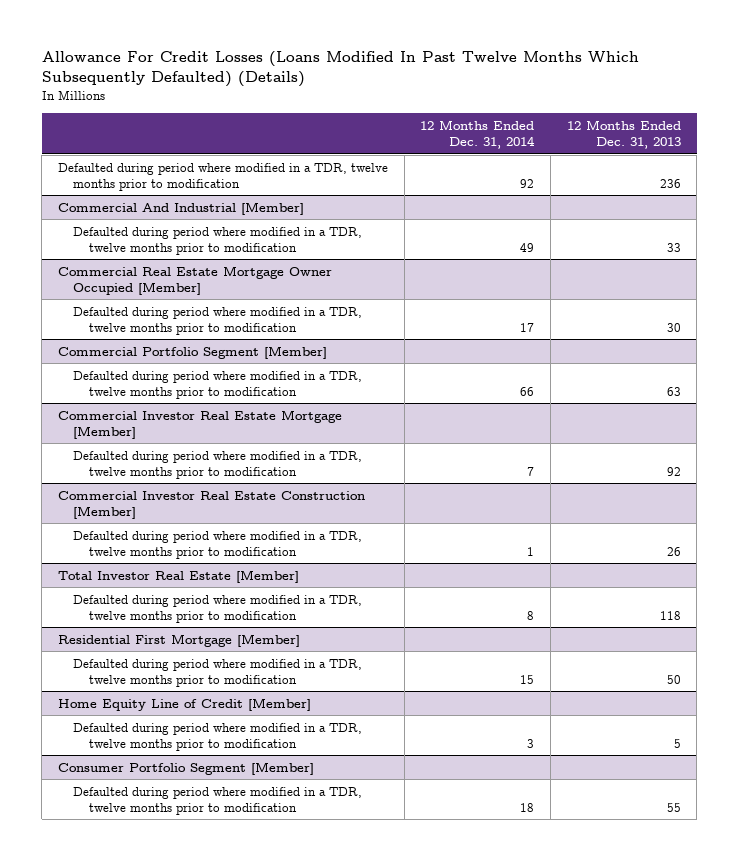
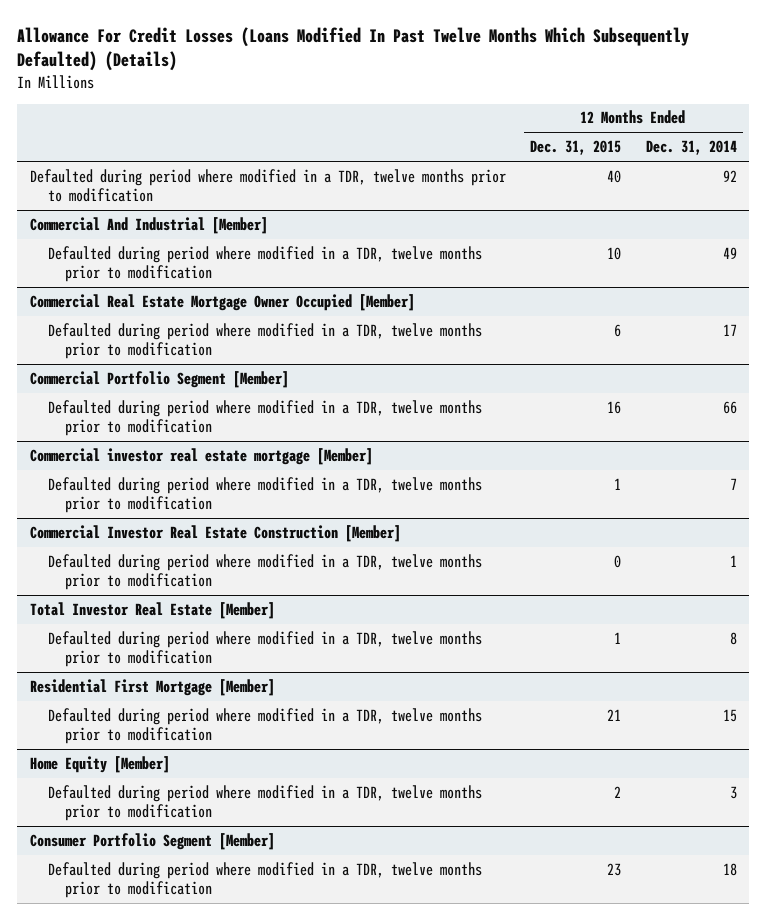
- | 12 Months Ended Dec. 31, 2014 | 12 Months Ended Dec. 31, 2013
+ | 12 Months Ended Dec. 31, 2015 | 12 Months Ended Dec. 31, 2014
- Commercial Investor Real Estate Mortgage [Member]
+ Commercial investor real estate mortgage [Member]
- Home Equity Line of Credit [Member]
+ Home Equity [Member]

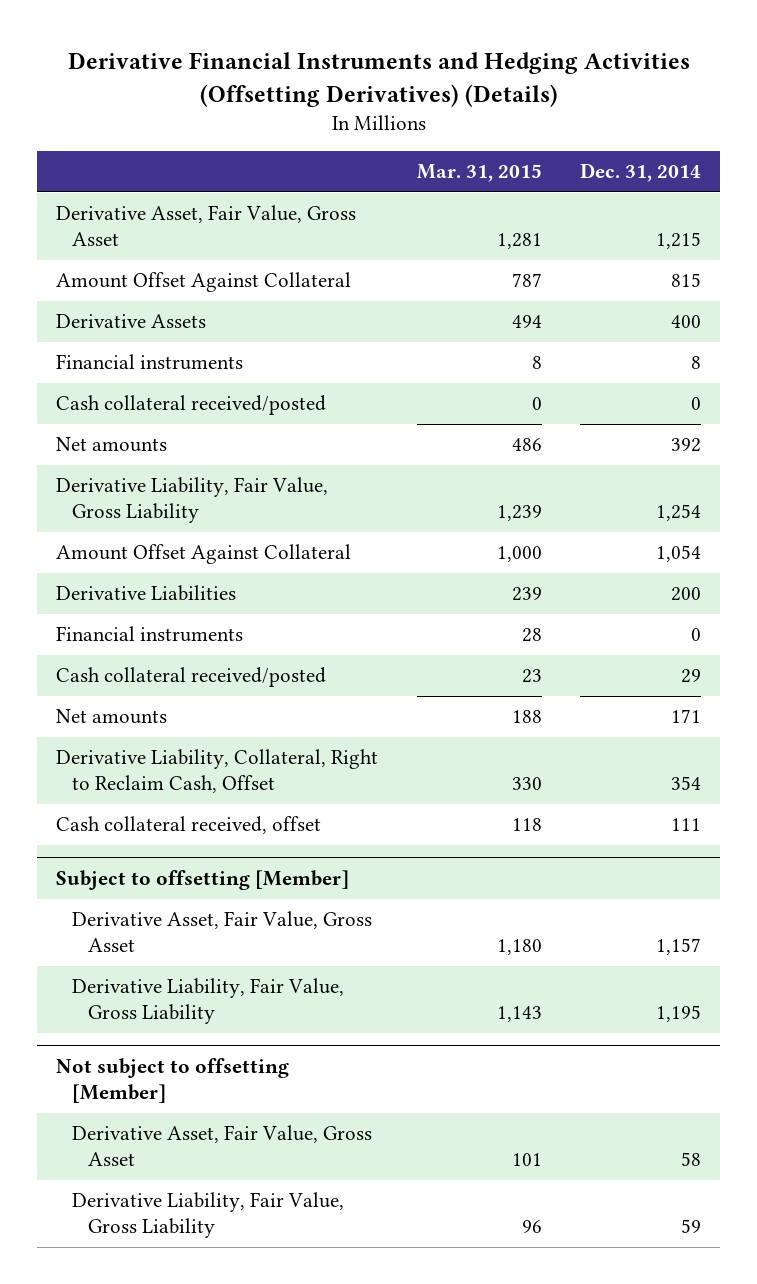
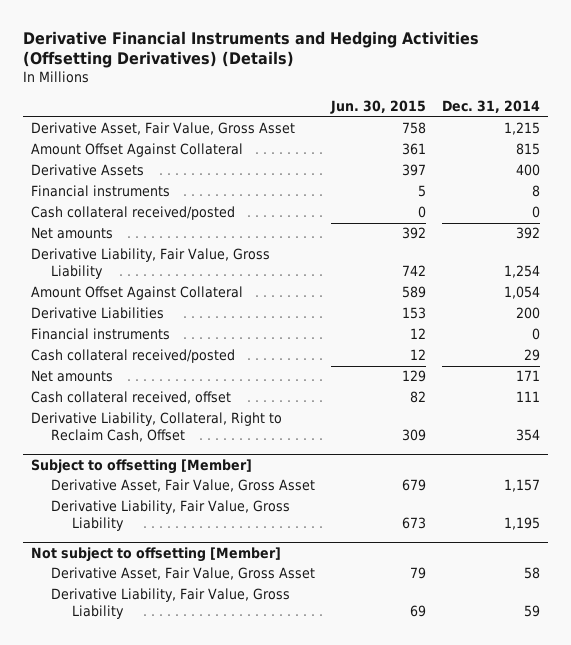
- | Mar. 31, 2015 | Dec. 31, 2014
+ | Jun. 30, 2015 | Dec. 31, 2014
moved down: Derivative Liability, Collateral, Right to Reclaim Cash, Offset | 309 | 354

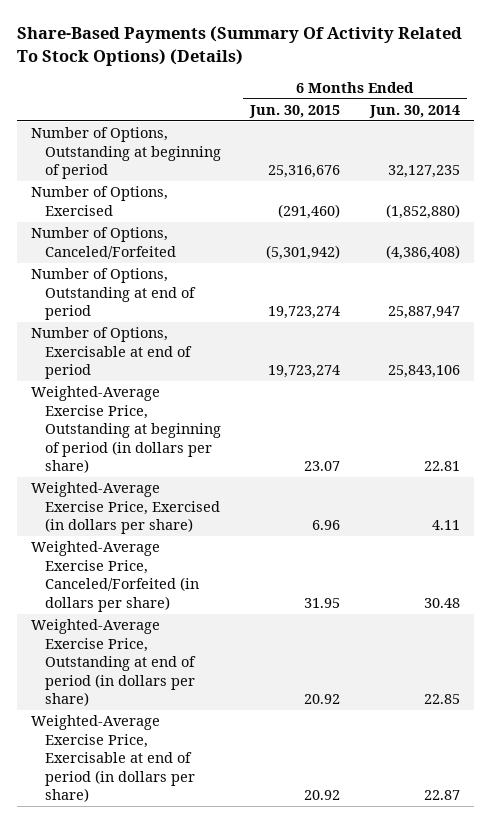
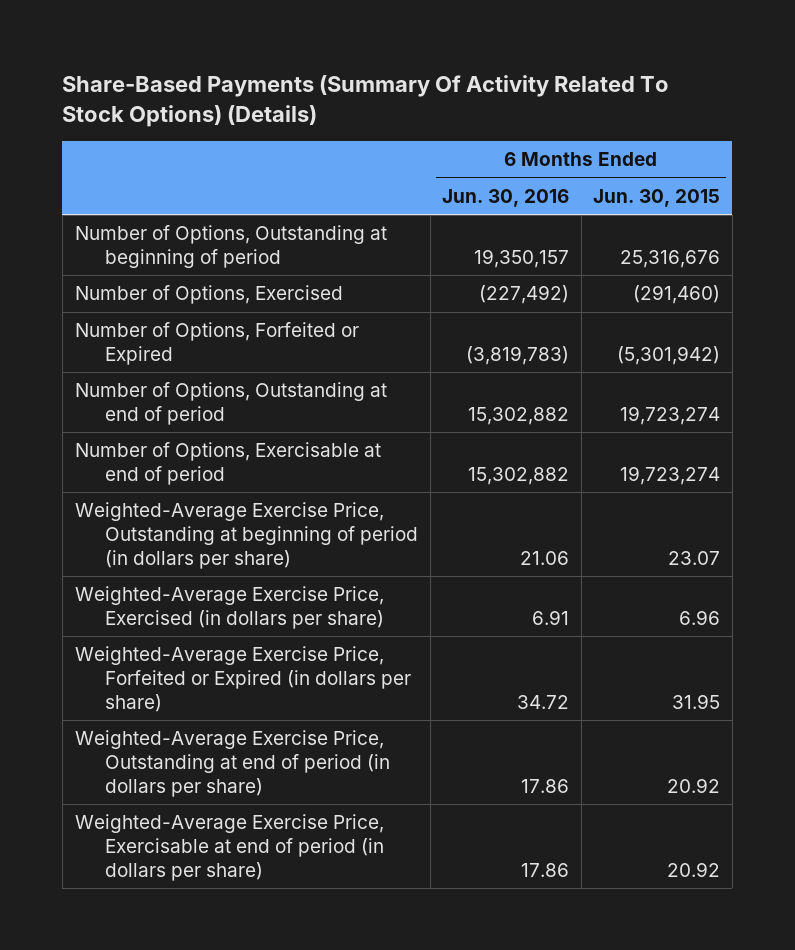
- | 6 Months Ended Jun. 30, 2015 | 6 Months Ended Jun. 30, 2014
+ | 6 Months Ended Jun. 30, 2016 | 6 Months Ended Jun. 30, 2015
- Number of Options, Canceled/Forfeited | (5,301,942) | (4,386,408)
+ Number of Options, Forfeited or Expired | (3,819,783) | (5,301,942)
- Weighted-Average Exercise Price, Canceled/Forfeited (in dollars per share) | 31.95 | 30.48
+ Weighted-Average Exercise Price, Forfeited or Expired (in dollars per share) | 34.72 | 31.95

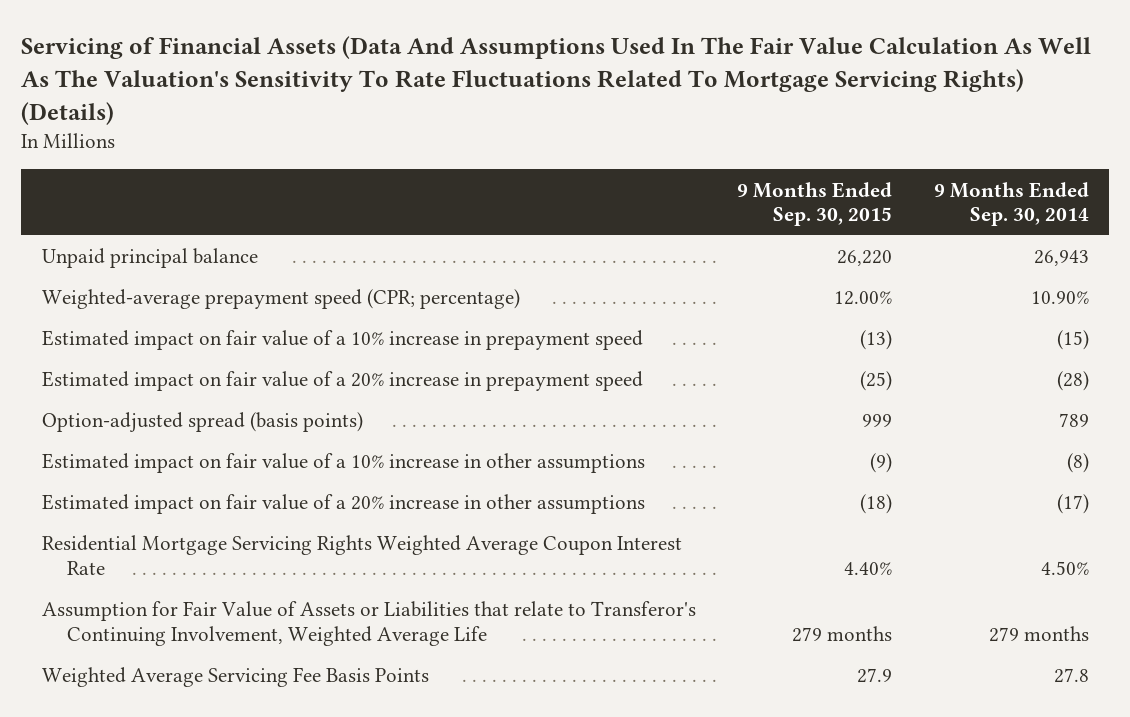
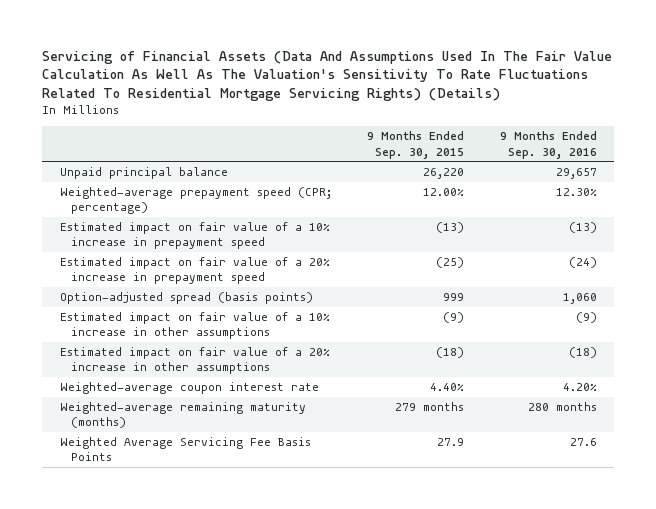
- Servicing of Financial Assets (Data And Assumptions Used In The Fair Value Calculation As Well As The Valuation's Sensitivity To Rate Fluctuations Related To Mortgage Servicing Rights) (Details)
+ Servicing of Financial Assets (Data And Assumptions Used In The Fair Value Calculation As Well As The Valuation's Sensitivity To Rate Fluctuations Related To Residential Mortgage Servicing Rights) (Details)
- | 9 Months Ended Sep. 30, 2015 | 9 Months Ended Sep. 30, 2014
+ | 9 Months Ended Sep. 30, 2015 | 9 Months Ended Sep. 30, 2016
- Residential Mortgage Servicing Rights Weighted Average Coupon Interest Rate | 4.40% | 4.50%
- Assumption for Fair Value of Assets or Liabilities that relate to Transferor's Continuing Involvement, Weighted Average Life | 279 months | 279 months
+ Weighted-average coupon interest rate | 4.40% | 4.20%
+ Weighted-average remaining maturity (months) | 279 months | 280 months

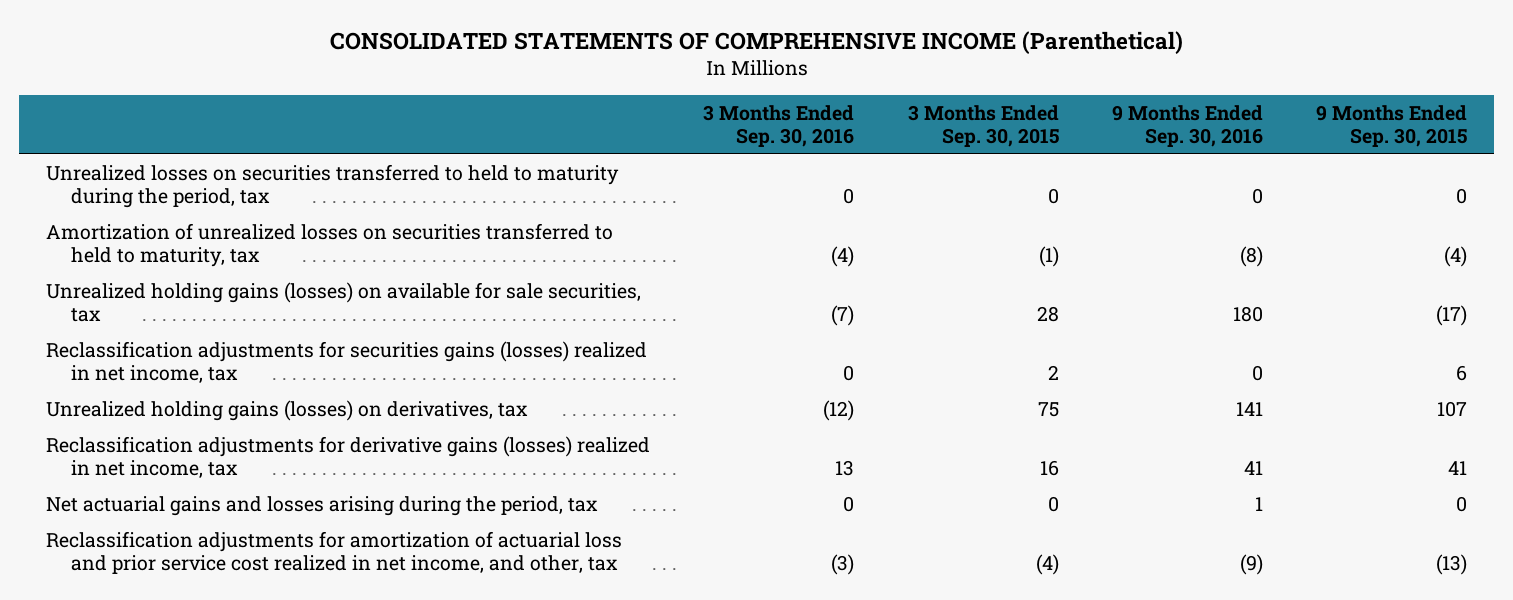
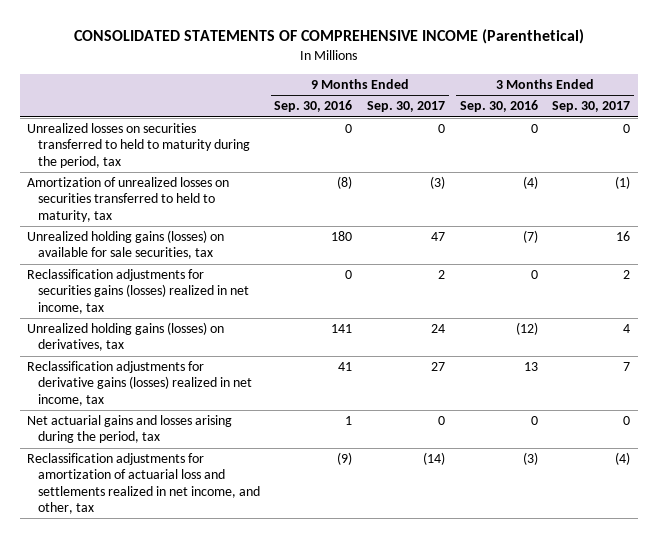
- | 3 Months Ended Sep. 30, 2016 | 3 Months Ended Sep. 30, 2015 | 9 Months Ended Sep. 30, 2016 | 9 Months Ended Sep. 30, 2015
+ | 9 Months Ended Sep. 30, 2016 | 9 Months Ended Sep. 30, 2017 | 3 Months Ended Sep. 30, 2016 | 3 Months Ended Sep. 30, 2017
- Reclassification adjustments for amortization of actuarial loss and prior service cost realized in net income, and other, tax | (3) | (4) | (9) | (13)
+ Reclassification adjustments for amortization of actuarial loss and settlements realized in net income, and other, tax | (9) | (14) | (3) | (4)

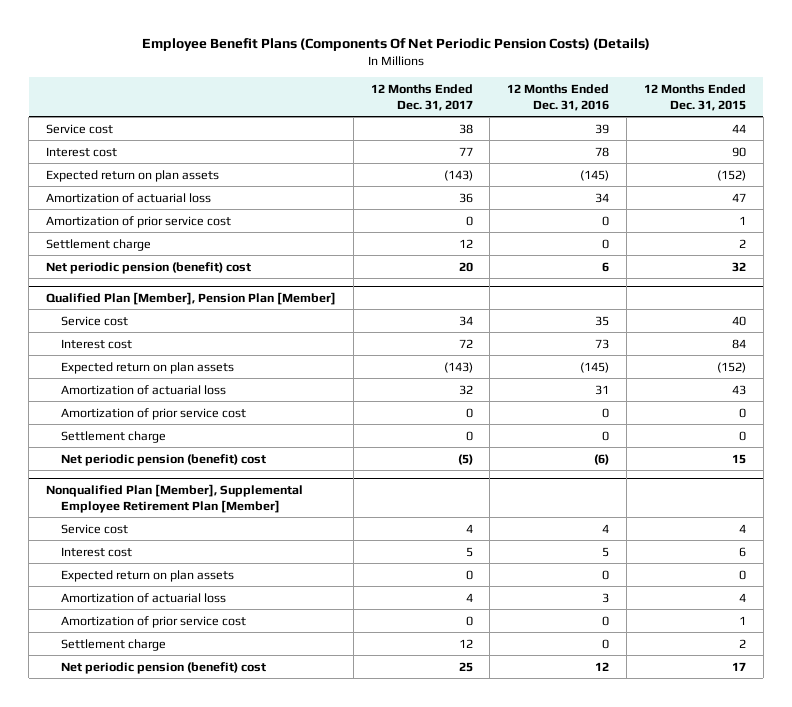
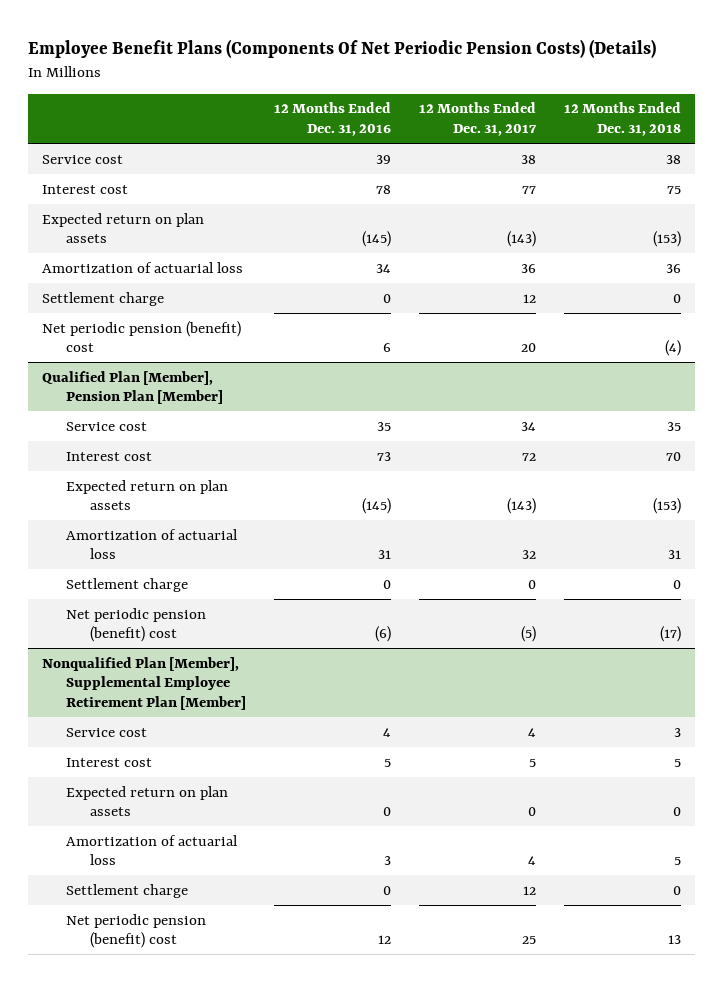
- | 12 Months Ended Dec. 31, 2017 | 12 Months Ended Dec. 31, 2016 | 12 Months Ended Dec. 31, 2015
+ | 12 Months Ended Dec. 31, 2016 | 12 Months Ended Dec. 31, 2017 | 12 Months Ended Dec. 31, 2018
- Amortization of prior service cost | 0 | 0 | 1
@ Qualified Plan [Member], Pension Plan [Member]
- Amortization of prior service cost | 0 | 0 | 0
@ Nonqualified Plan [Member], Supplemental Employee Retirement Plan [Member]
- Amortization of prior service cost | 0 | 0 | 1

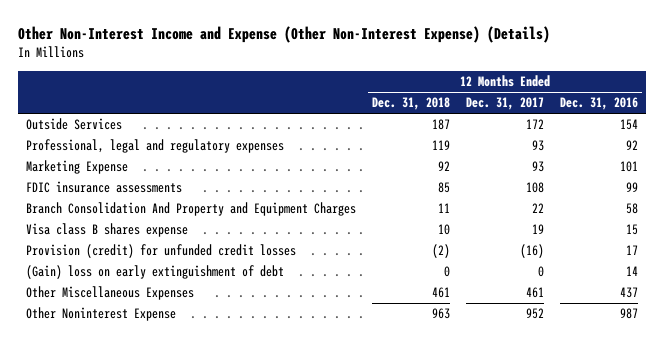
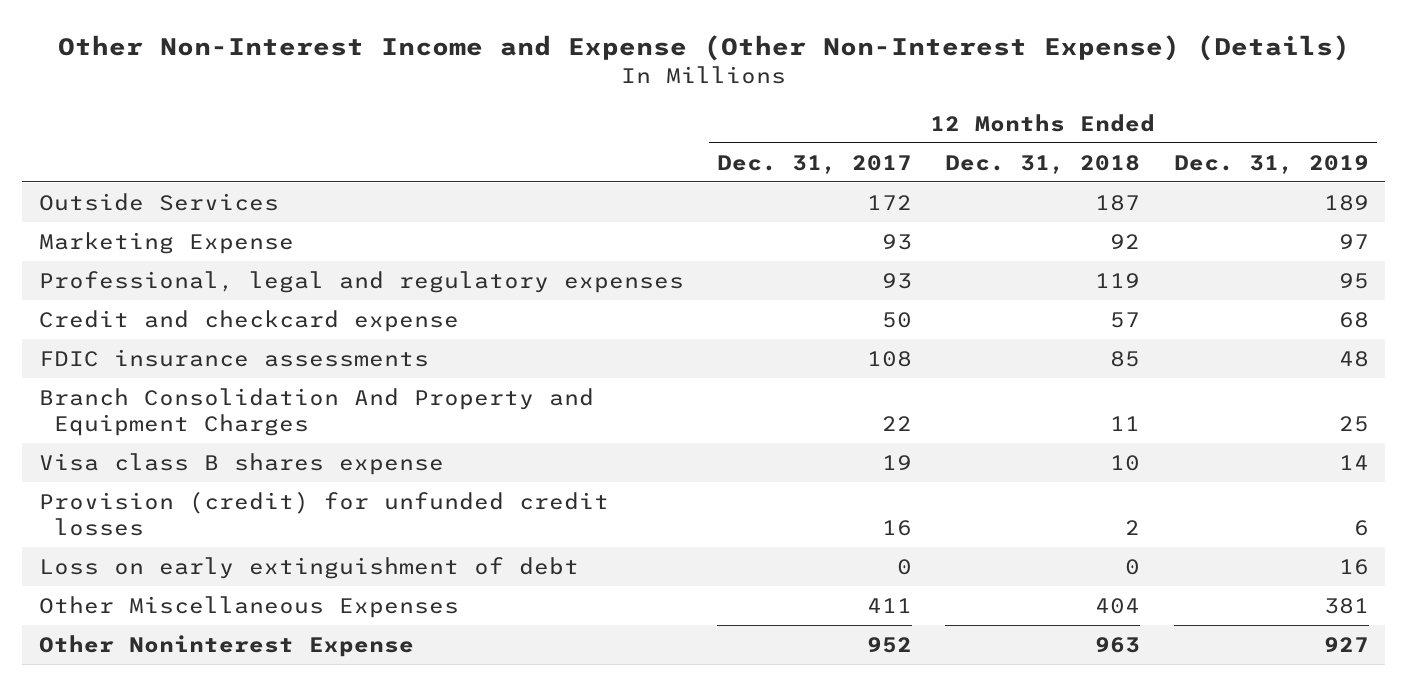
- | 12 Months Ended Dec. 31, 2018 | 12 Months Ended Dec. 31, 2017 | 12 Months Ended Dec. 31, 2016
+ | 12 Months Ended Dec. 31, 2017 | 12 Months Ended Dec. 31, 2018 | 12 Months Ended Dec. 31, 2019
moved down: Professional, legal and regulatory expenses | 93 | 119 | 95
+ Credit and checkcard expense | 50 | 57 | 68
- Provision (credit) for unfunded credit losses | (2) | (16) | 17
- (Gain) loss on early extinguishment of debt | 0 | 0 | 14
- Other Miscellaneous Expenses | 461 | 461 | 437
+ Provision (credit) for unfunded credit losses | 16 | 2 | 6
+ Loss on early extinguishment of debt | 0 | 0 | 16
+ Other Miscellaneous Expenses | 411 | 404 | 381

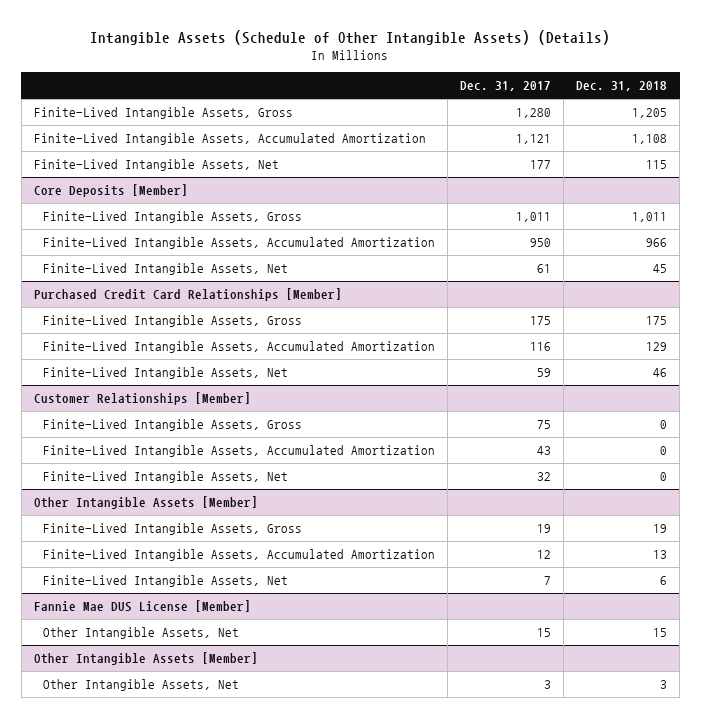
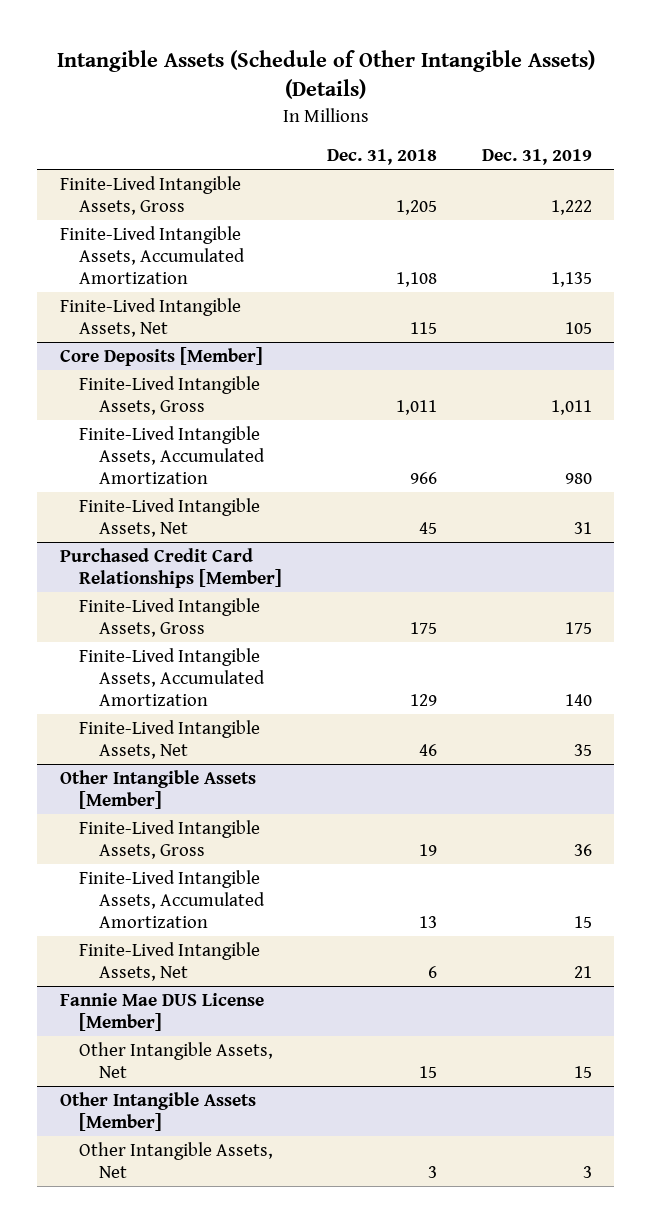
- | Dec. 31, 2017 | Dec. 31, 2018
+ | Dec. 31, 2018 | Dec. 31, 2019
- Customer Relationships [Member]
- Finite-Lived Intangible Assets, Gross | 75 | 0
- Finite-Lived Intangible Assets, Accumulated Amortization | 43 | 0
- Finite-Lived Intangible Assets, Net | 32 | 0

